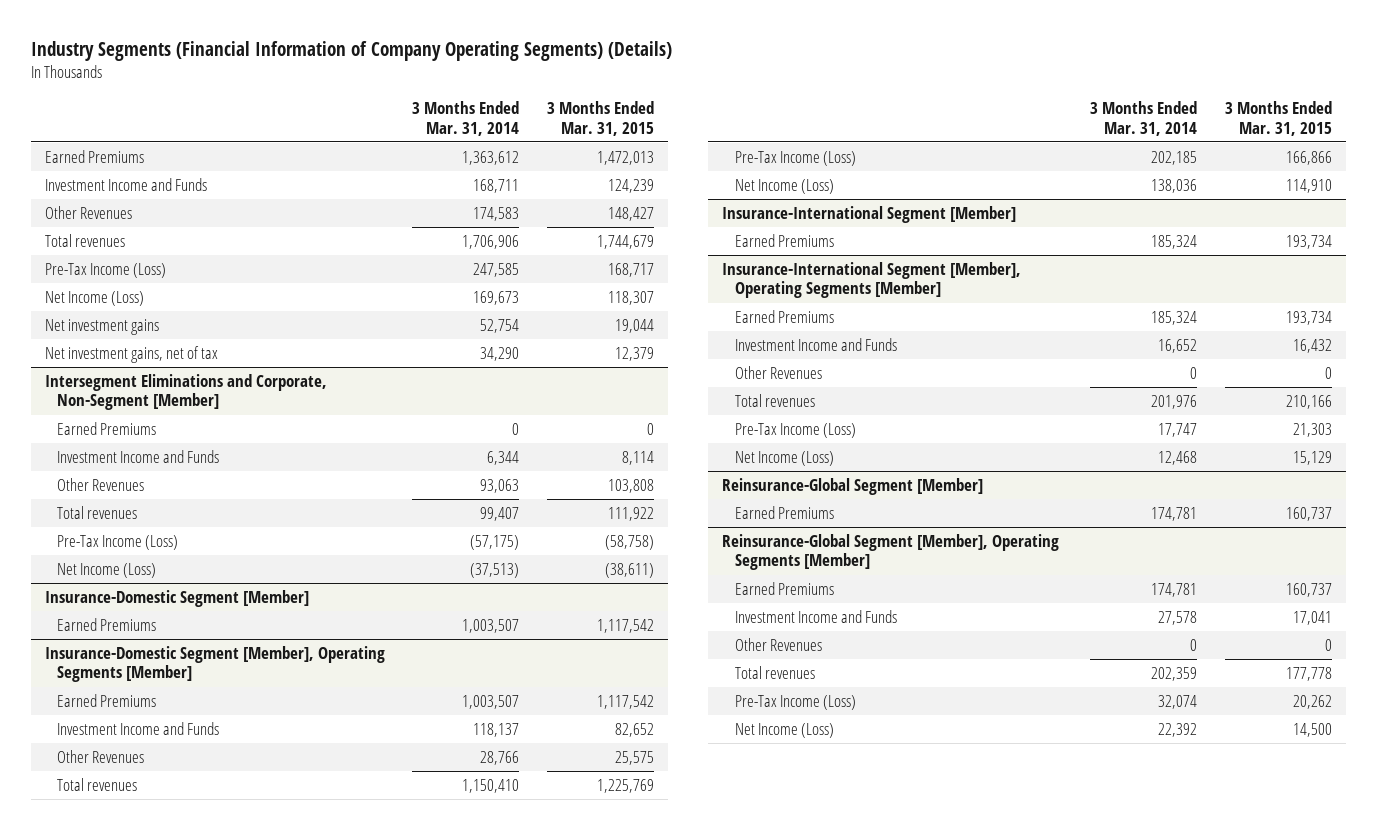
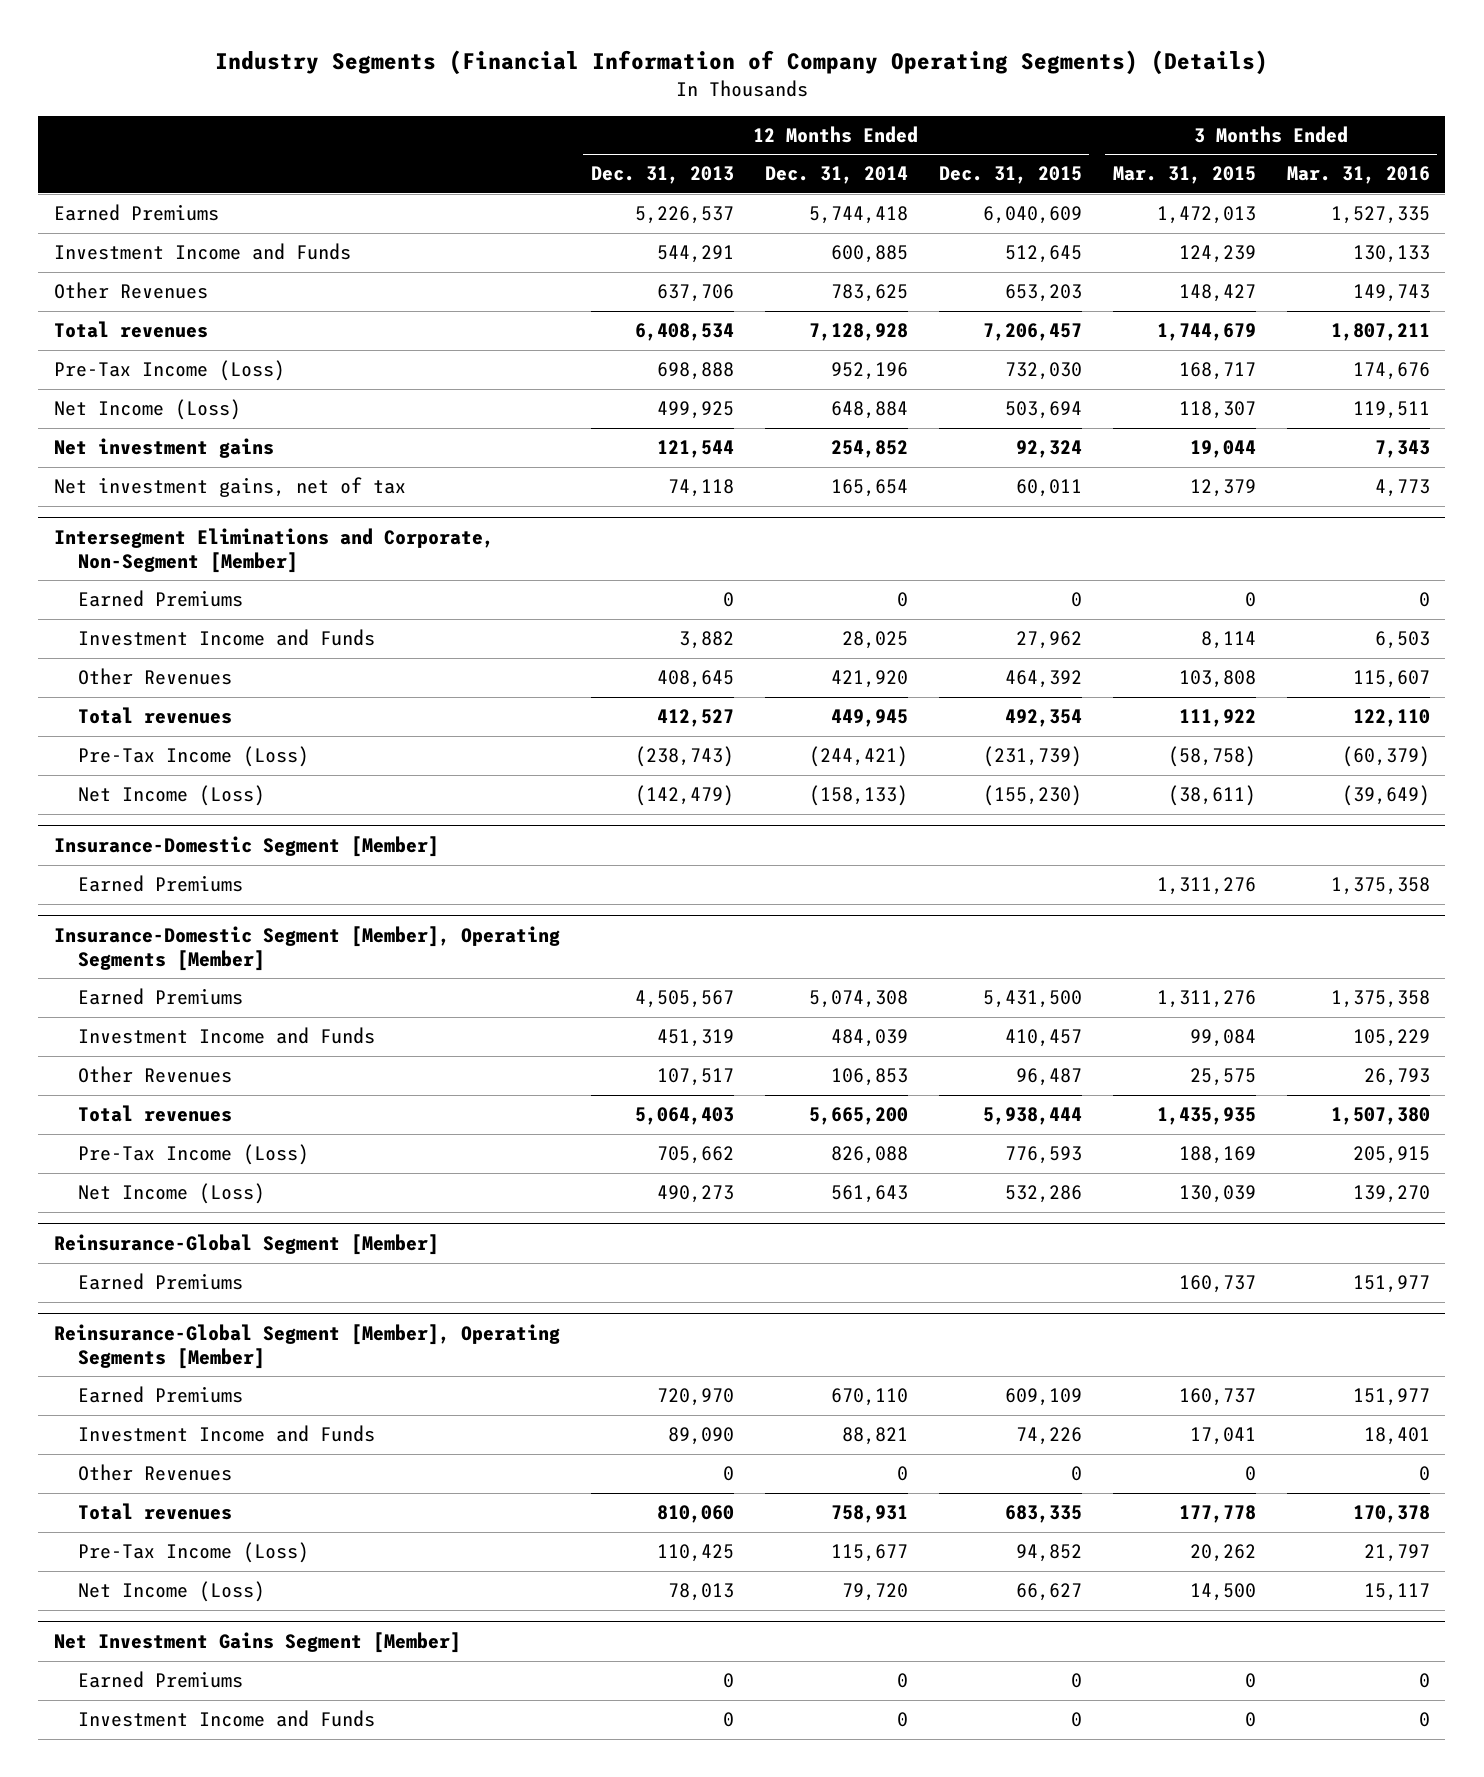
- | 3 Months Ended Mar. 31, 2014 | 3 Months Ended Mar. 31, 2015
+ | 12 Months Ended Dec. 31, 2013 | 12 Months Ended Dec. 31, 2014 | 12 Months Ended Dec. 31, 2015 | 3 Months Ended Mar. 31, 2015 | 3 Months Ended Mar. 31, 2016
@ Insurance-Domestic Segment [Member]
- Earned Premiums | 1,003,507 | 1,117,542
+ Earned Premiums | | | | 1,311,276 | 1,375,358
@ Insurance-Domestic Segment [Member], Operating Segments [Member]
- Earned Premiums | 1,003,507 | 1,117,542
- Investment Income and Funds | 118,137 | 82,652
+ Earned Premiums | 4,505,567 | 5,074,308 | 5,431,500 | 1,311,276 | 1,375,358
+ Investment Income and Funds | 451,319 | 484,039 | 410,457 | 99,084 | 105,229
- Total revenues | 1,150,410 | 1,225,769
- Pre-Tax Income (Loss) | 202,185 | 166,866
- Net Income (Loss) | 138,036 | 114,910
- Insurance-International Segment [Member]
- Earned Premiums | 185,324 | 193,734
- Insurance-International Segment [Member], Operating Segments [Member]
- Earned Premiums | 185,324 | 193,734
- Investment Income and Funds | 16,652 | 16,432
- Other Revenues | 0 | 0
- Total revenues | 201,976 | 210,166
- Pre-Tax Income (Loss) | 17,747 | 21,303
- Net Income (Loss) | 12,468 | 15,129
@ Insurance-Domestic Segment [Member], Operating Segments [Member]
+ Total revenues | 5,064,403 | 5,665,200 | 5,938,444 | 1,435,935 | 1,507,380
+ Pre-Tax Income (Loss) | 705,662 | 826,088 | 776,593 | 188,169 | 205,915
+ Net Income (Loss) | 490,273 | 561,643 | 532,286 | 130,039 | 139,270
+ Net Investment Gains Segment [Member]
+ Earned Premiums | 0 | 0 | 0 | 0 | 0
+ Investment Income and Funds | 0 | 0 | 0 | 0 | 0

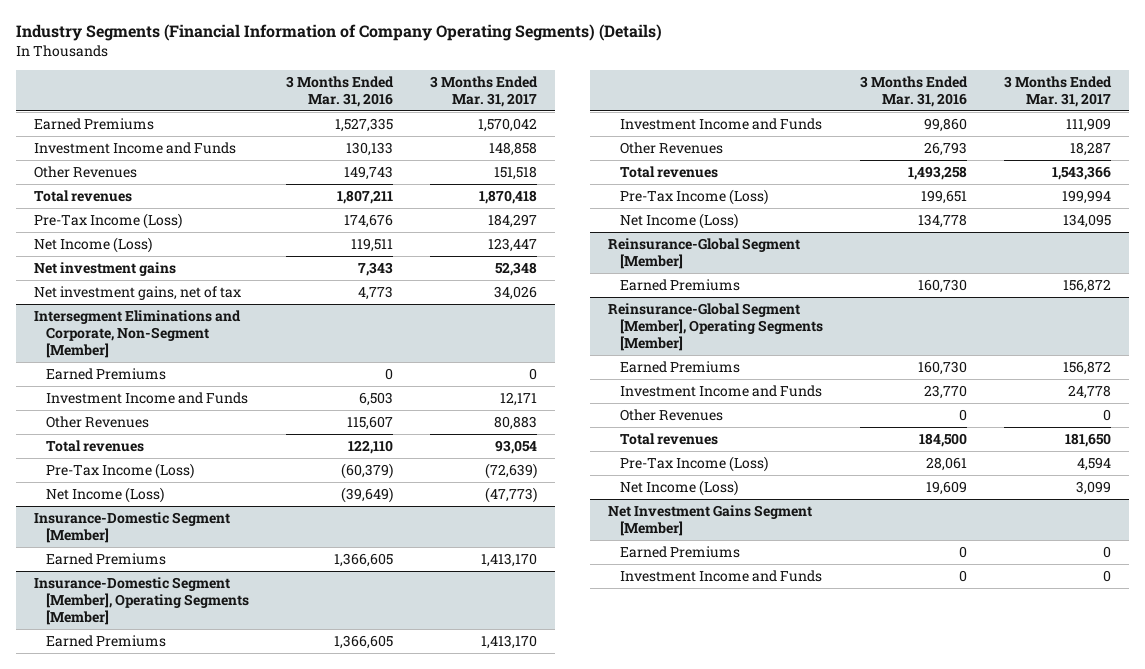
- | 12 Months Ended Dec. 31, 2013 | 12 Months Ended Dec. 31, 2014 | 12 Months Ended Dec. 31, 2015 | 3 Months Ended Mar. 31, 2015 | 3 Months Ended Mar. 31, 2016
+ | 3 Months Ended Mar. 31, 2016 | 3 Months Ended Mar. 31, 2017
@ Insurance-Domestic Segment [Member]
- Earned Premiums | | | | 1,311,276 | 1,375,358
+ Earned Premiums | 1,366,605 | 1,413,170
@ Insurance-Domestic Segment [Member], Operating Segments [Member]
- Earned Premiums | 4,505,567 | 5,074,308 | 5,431,500 | 1,311,276 | 1,375,358
- Investment Income and Funds | 451,319 | 484,039 | 410,457 | 99,084 | 105,229
+ Earned Premiums | 1,366,605 | 1,413,170
+ Investment Income and Funds | 99,860 | 111,909
- Total revenues | 5,064,403 | 5,665,200 | 5,938,444 | 1,435,935 | 1,507,380
- Pre-Tax Income (Loss) | 705,662 | 826,088 | 776,593 | 188,169 | 205,915
- Net Income (Loss) | 490,273 | 561,643 | 532,286 | 130,039 | 139,270
+ Total revenues | 1,493,258 | 1,543,366
+ Pre-Tax Income (Loss) | 199,651 | 199,994
+ Net Income (Loss) | 134,778 | 134,095
@ Reinsurance-Global Segment [Member]
- Earned Premiums | | | | 160,737 | 151,977
+ Earned Premiums | 160,730 | 156,872
@ Reinsurance-Global Segment [Member], Operating Segments [Member]
- Earned Premiums | 720,970 | 670,110 | 609,109 | 160,737 | 151,977
- Investment Income and Funds | 89,090 | 88,821 | 74,226 | 17,041 | 18,401
+ Earned Premiums | 160,730 | 156,872
+ Investment Income and Funds | 23,770 | 24,778
- Total revenues | 810,060 | 758,931 | 683,335 | 177,778 | 170,378
- Pre-Tax Income (Loss) | 110,425 | 115,677 | 94,852 | 20,262 | 21,797
- Net Income (Loss) | 78,013 | 79,720 | 66,627 | 14,500 | 15,117
+ Total revenues | 184,500 | 181,650
+ Pre-Tax Income (Loss) | 28,061 | 4,594
+ Net Income (Loss) | 19,609 | 3,099

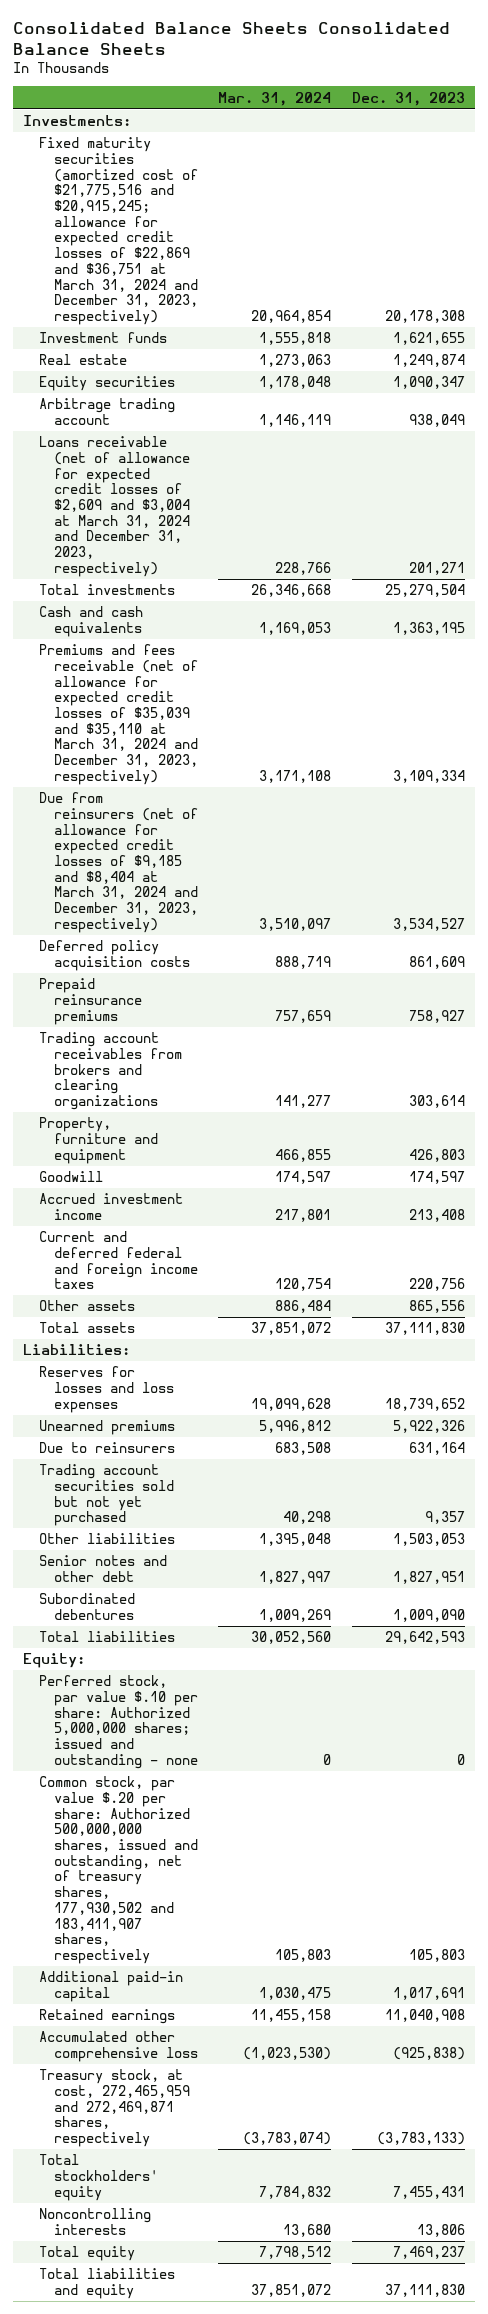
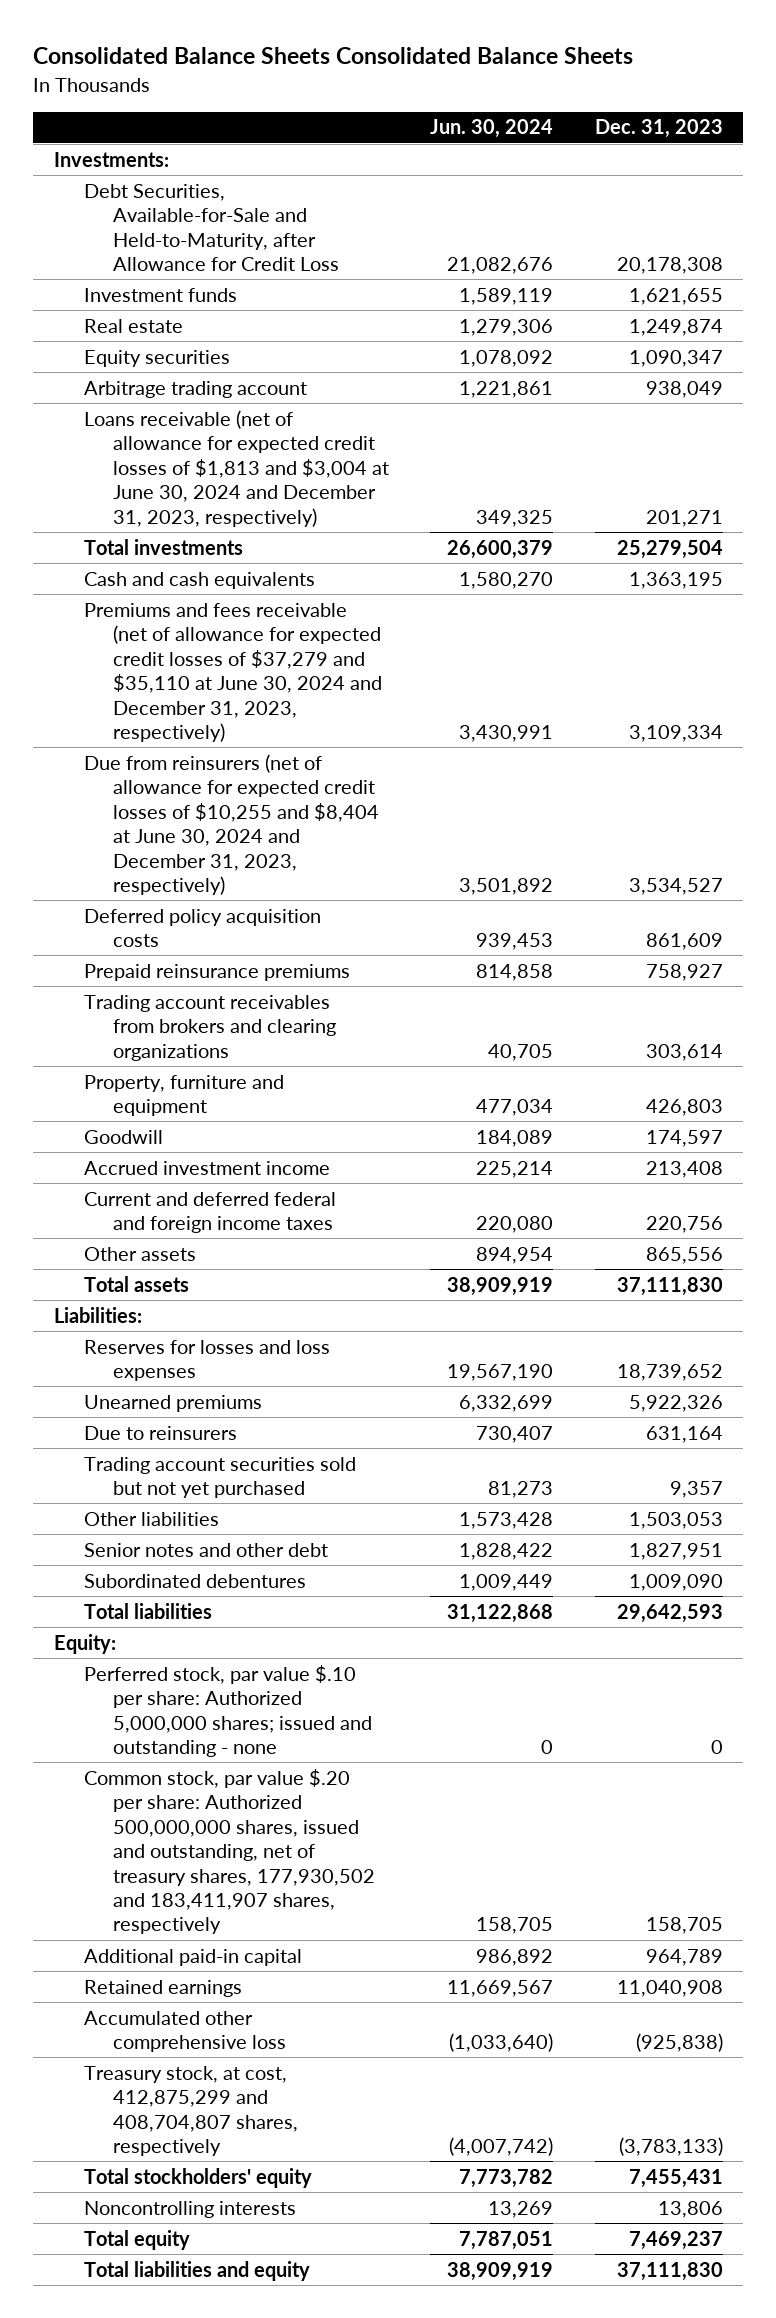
- | Mar. 31, 2024 | Dec. 31, 2023
+ | Jun. 30, 2024 | Dec. 31, 2023
- Fixed maturity securities (amortized cost of $21,775,516 and $20,915,245; allowance for expected credit losses of $22,869 and $36,751 at March 31, 2024 and December 31, 2023, respectively) | 20,964,854 | 20,178,308
+ Debt Securities, Available-for-Sale and Held-to-Maturity, after Allowance for Credit Loss | 21,082,676 | 20,178,308
- Loans receivable (net of allowance for expected credit losses of $2,609 and $3,004 at March 31, 2024 and December 31, 2023, respectively) | 228,766 | 201,271
+ Loans receivable (net of allowance for expected credit losses of $1,813 and $3,004 at June 30, 2024 and December 31, 2023, respectively) | 349,325 | 201,271
- Premiums and fees receivable (net of allowance for expected credit losses of $35,039 and $35,110 at March 31, 2024 and December 31, 2023, respectively) | 3,171,108 | 3,109,334
- Due from reinsurers (net of allowance for expected credit losses of $9,185 and $8,404 at March 31, 2024 and December 31, 2023, respectively) | 3,510,097 | 3,534,527
+ Premiums and fees receivable (net of allowance for expected credit losses of $37,279 and $35,110 at June 30, 2024 and December 31, 2023, respectively) | 3,430,991 | 3,109,334
+ Due from reinsurers (net of allowance for expected credit losses of $10,255 and $8,404 at June 30, 2024 and December 31, 2023, respectively) | 3,501,892 | 3,534,527
- Common stock, par value $.20 per share: Authorized 500,000,000 shares, issued and outstanding, net of treasury shares, 177,930,502 and 183,411,907 shares, respectively | 105,803 | 105,803
- Additional paid-in capital | 1,030,475 | 1,017,691
+ Common stock, par value $.20 per share: Authorized 500,000,000 shares, issued and outstanding, net of treasury shares, 177,930,502 and 183,411,907 shares, respectively | 158,705 | 158,705
+ Additional paid-in capital | 986,892 | 964,789
- Treasury stock, at cost, 272,465,959 and 272,469,871 shares, respectively | (3,783,074) | (3,783,133)
+ Treasury stock, at cost, 412,875,299 and 408,704,807 shares, respectively | (4,007,742) | (3,783,133)

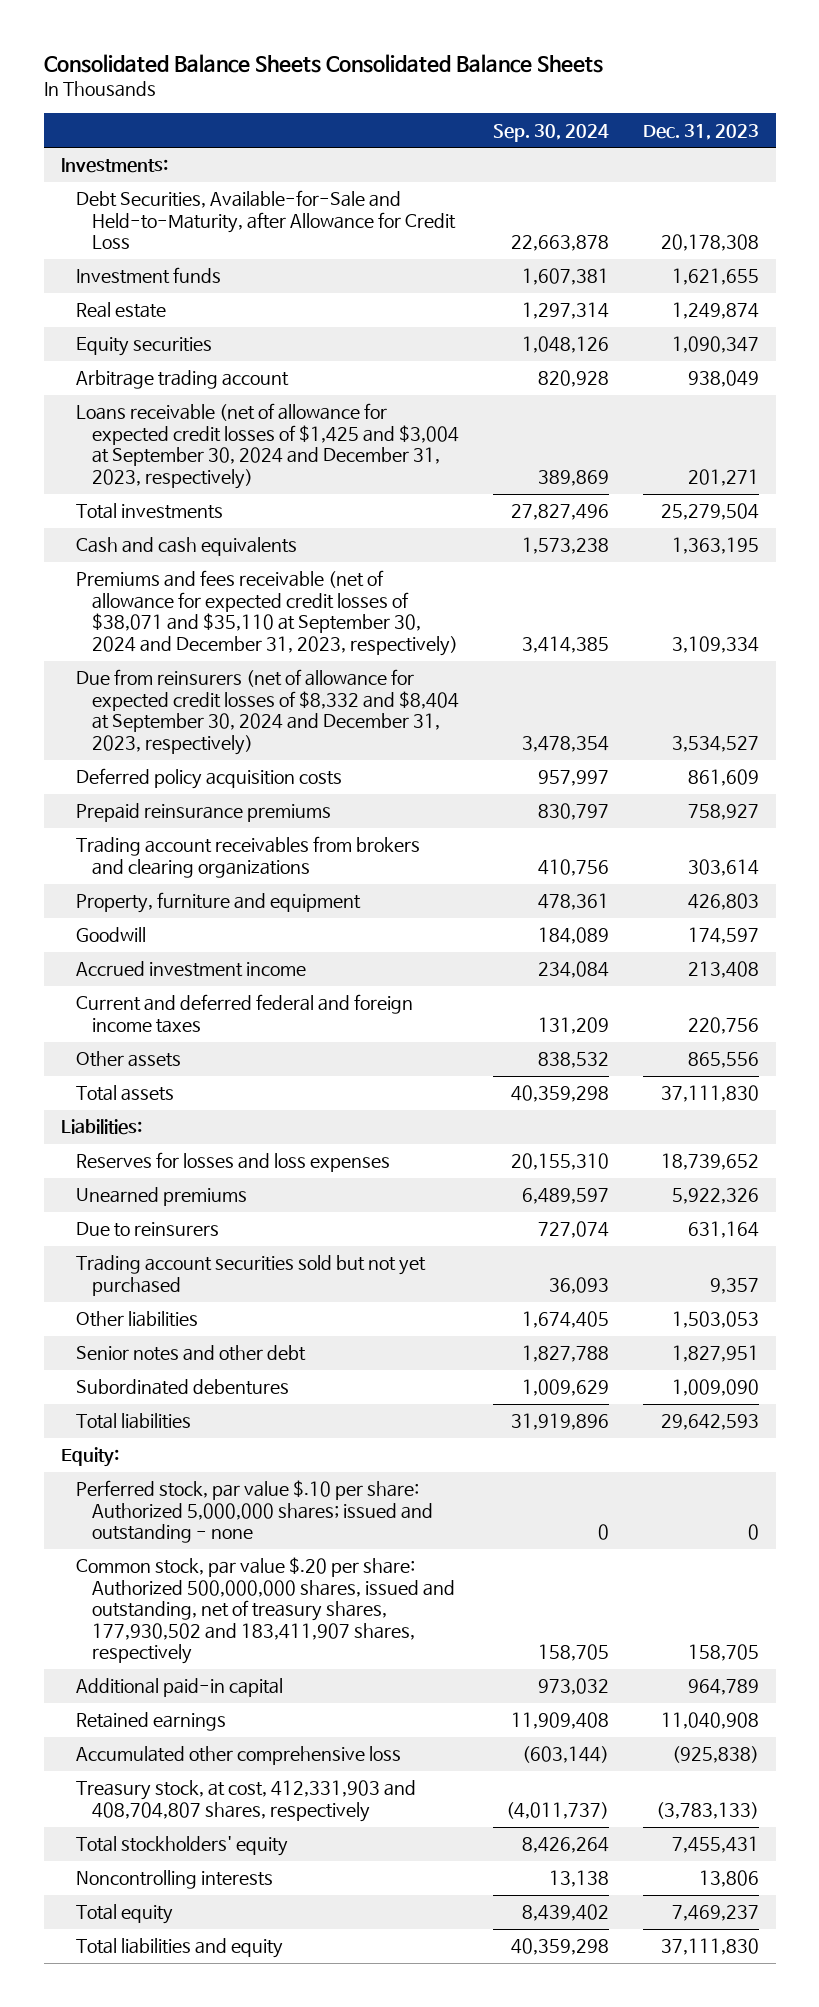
- | Jun. 30, 2024 | Dec. 31, 2023
+ | Sep. 30, 2024 | Dec. 31, 2023
- Loans receivable (net of allowance for expected credit losses of $1,813 and $3,004 at June 30, 2024 and December 31, 2023, respectively) | 349,325 | 201,271
+ Loans receivable (net of allowance for expected credit losses of $1,425 and $3,004 at September 30, 2024 and December 31, 2023, respectively) | 389,869 | 201,271
- Premiums and fees receivable (net of allowance for expected credit losses of $37,279 and $35,110 at June 30, 2024 and December 31, 2023, respectively) | 3,430,991 | 3,109,334
- Due from reinsurers (net of allowance for expected credit losses of $10,255 and $8,404 at June 30, 2024 and December 31, 2023, respectively) | 3,501,892 | 3,534,527
+ Premiums and fees receivable (net of allowance for expected credit losses of $38,071 and $35,110 at September 30, 2024 and December 31, 2023, respectively) | 3,414,385 | 3,109,334
+ Due from reinsurers (net of allowance for expected credit losses of $8,332 and $8,404 at September 30, 2024 and December 31, 2023, respectively) | 3,478,354 | 3,534,527
- Treasury stock, at cost, 412,875,299 and 408,704,807 shares, respectively | (4,007,742) | (3,783,133)
+ Treasury stock, at cost, 412,331,903 and 408,704,807 shares, respectively | (4,011,737) | (3,783,133)

